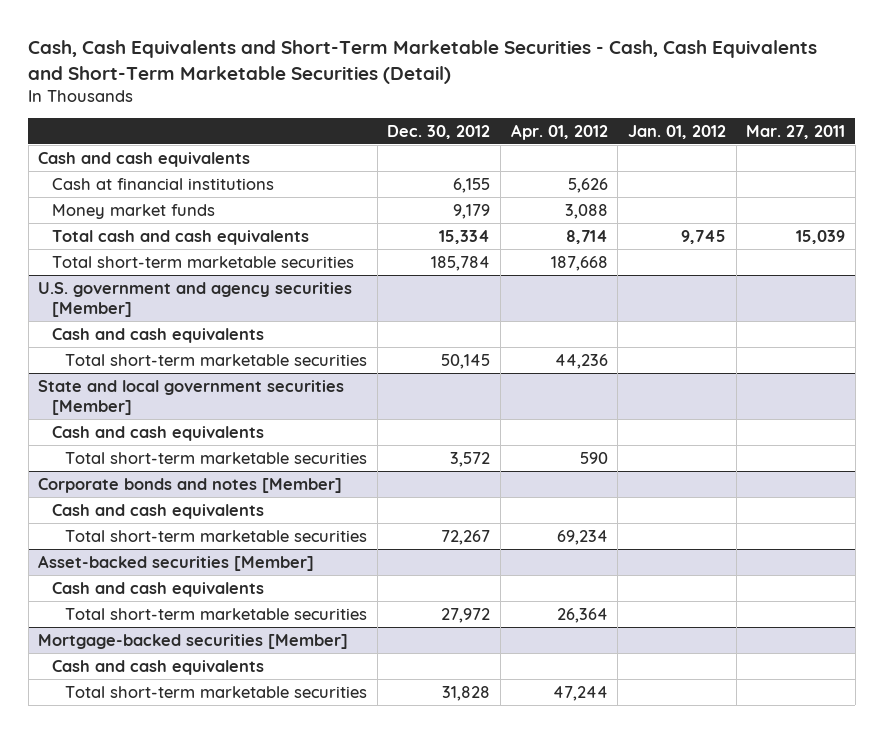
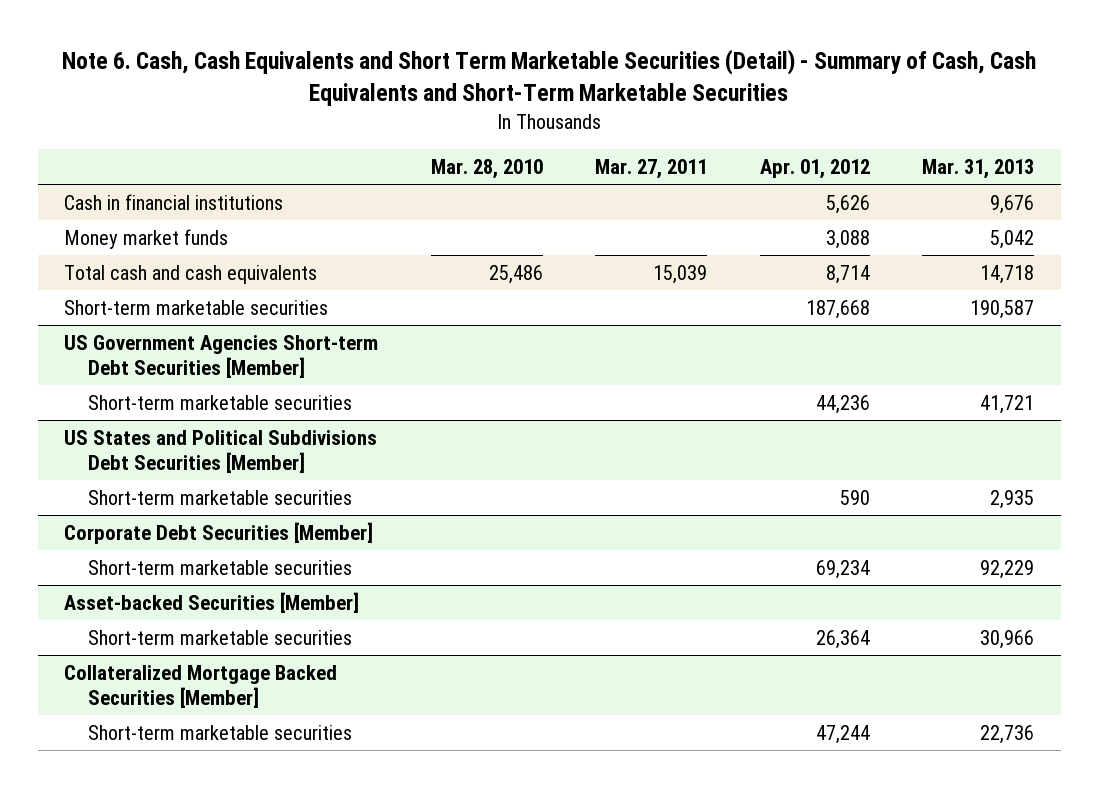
- Cash, Cash Equivalents and Short-Term Marketable Securities - Cash, Cash Equivalents and Short-Term Marketable Securities (Detail)
+ Note 6. Cash, Cash Equivalents and Short Term Marketable Securities (Detail) - Summary of Cash, Cash Equivalents and Short-Term Marketable Securities
- | Dec. 30, 2012 | Apr. 01, 2012 | Jan. 01, 2012 | Mar. 27, 2011
+ | Mar. 28, 2010 | Mar. 27, 2011 | Apr. 01, 2012 | Mar. 31, 2013
- Cash and cash equivalents
- Cash at financial institutions | 6,155 | 5,626 | |
+ Cash in financial institutions | | | 5,626 | 9,676
- Total short-term marketable securities | 185,784 | 187,668 | |
- U.S. government and agency securities [Member]
- Cash and cash equivalents
- Total short-term marketable securities | 50,145 | 44,236 | |
- State and local government securities [Member]
- Cash and cash equivalents
- Total short-term marketable securities | 3,572 | 590 | |
- Corporate bonds and notes [Member]
- Cash and cash equivalents
- Total short-term marketable securities | 72,267 | 69,234 | |
- Asset-backed securities [Member]
- Cash and cash equivalents
- Total short-term marketable securities | 27,972 | 26,364 | |
- Mortgage-backed securities [Member]
- Cash and cash equivalents
- Total short-term marketable securities | 31,828 | 47,244 | |
+ Short-term marketable securities | | | 187,668 | 190,587
+ US Government Agencies Short-term Debt Securities [Member]
+ Short-term marketable securities | | | 44,236 | 41,721
+ US States and Political Subdivisions Debt Securities [Member]
+ Short-term marketable securities | | | 590 | 2,935
+ Corporate Debt Securities [Member]
+ Short-term marketable securities | | | 69,234 | 92,229
+ Asset-backed Securities [Member]
+ Short-term marketable securities | | | 26,364 | 30,966
+ Collateralized Mortgage Backed Securities [Member]
+ Short-term marketable securities | | | 47,244 | 22,736

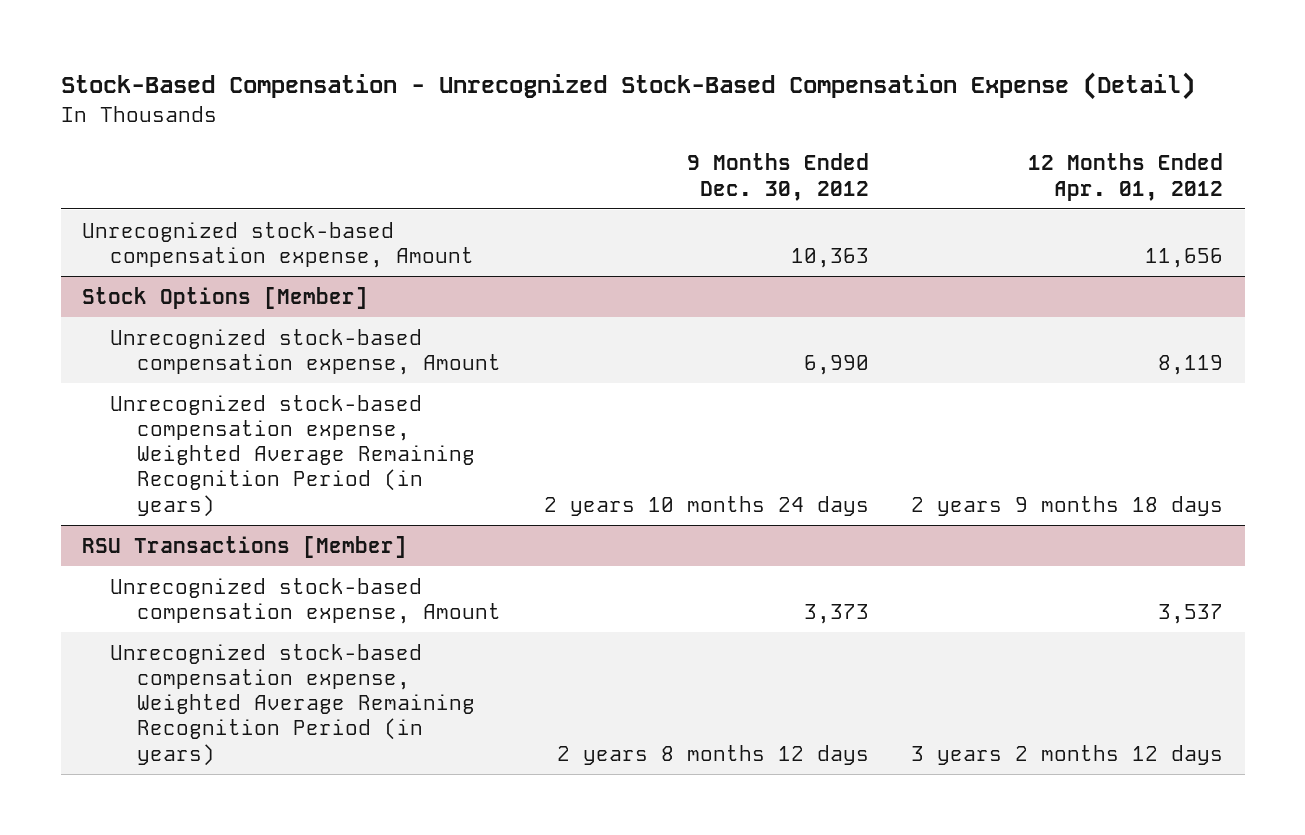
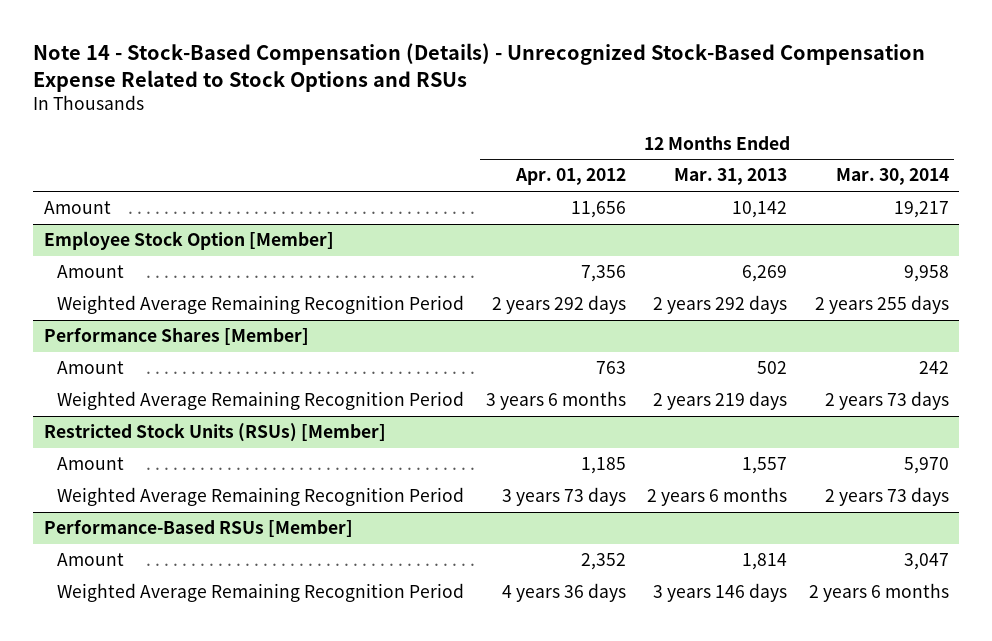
- Stock-Based Compensation - Unrecognized Stock-Based Compensation Expense (Detail)
+ Note 14 - Stock-Based Compensation (Details) - Unrecognized Stock-Based Compensation Expense Related to Stock Options and RSUs
- | 9 Months Ended Dec. 30, 2012 | 12 Months Ended Apr. 01, 2012
+ | 12 Months Ended Apr. 01, 2012 | 12 Months Ended Mar. 31, 2013 | 12 Months Ended Mar. 30, 2014
- Unrecognized stock-based compensation expense, Amount | 10,363 | 11,656
- Stock Options [Member]
- Unrecognized stock-based compensation expense, Amount | 6,990 | 8,119
- Unrecognized stock-based compensation expense, Weighted Average Remaining Recognition Period (in years) | 2 years 10 months 24 days | 2 years 9 months 18 days
- RSU Transactions [Member]
- Unrecognized stock-based compensation expense, Amount | 3,373 | 3,537
- Unrecognized stock-based compensation expense, Weighted Average Remaining Recognition Period (in years) | 2 years 8 months 12 days | 3 years 2 months 12 days
+ Amount | 11,656 | 10,142 | 19,217
+ Employee Stock Option [Member]
+ Amount | 7,356 | 6,269 | 9,958
+ Weighted Average Remaining Recognition Period | 2 years 292 days | 2 years 292 days | 2 years 255 days
+ Performance Shares [Member]
+ Amount | 763 | 502 | 242
+ Weighted Average Remaining Recognition Period | 3 years 6 months | 2 years 219 days | 2 years 73 days
+ Restricted Stock Units (RSUs) [Member]
+ Amount | 1,185 | 1,557 | 5,970
+ Weighted Average Remaining Recognition Period | 3 years 73 days | 2 years 6 months | 2 years 73 days
+ Performance-Based RSUs [Member]
+ Amount | 2,352 | 1,814 | 3,047
+ Weighted Average Remaining Recognition Period | 4 years 36 days | 3 years 146 days | 2 years 6 months

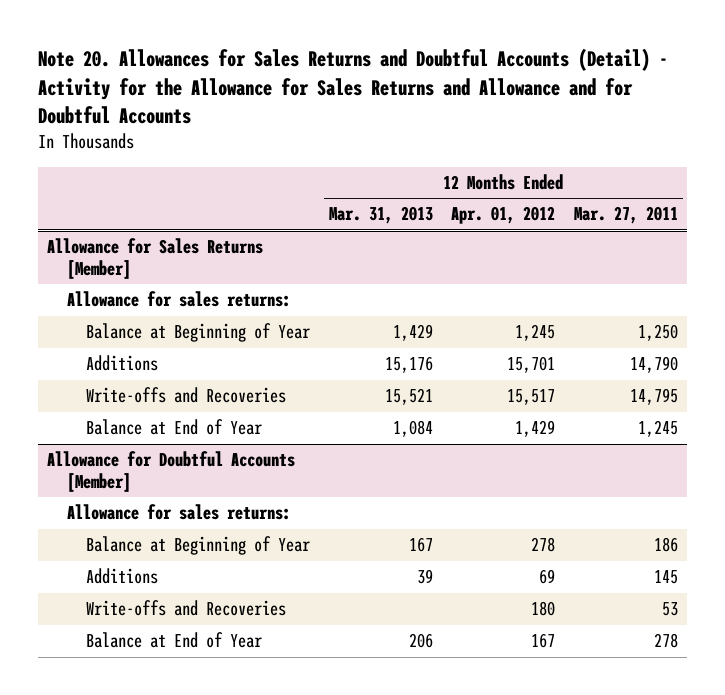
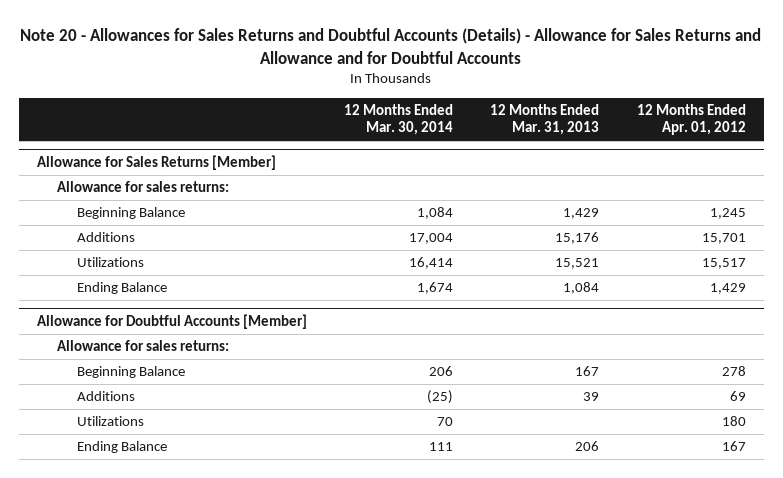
- Note 20. Allowances for Sales Returns and Doubtful Accounts (Detail) - Activity for the Allowance for Sales Returns and Allowance and for Doubtful Accounts
+ Note 20 - Allowances for Sales Returns and Doubtful Accounts (Details) - Allowance for Sales Returns and Allowance and for Doubtful Accounts
- | 12 Months Ended Mar. 31, 2013 | 12 Months Ended Apr. 01, 2012 | 12 Months Ended Mar. 27, 2011
+ | 12 Months Ended Mar. 30, 2014 | 12 Months Ended Mar. 31, 2013 | 12 Months Ended Apr. 01, 2012
@ Allowance for Sales Returns [Member]
- Balance at Beginning of Year | 1,429 | 1,245 | 1,250
+ Beginning Balance | 1,084 | 1,429 | 1,245
- Write-offs and Recoveries | 15,521 | 15,517 | 14,795
- Balance at End of Year | 1,084 | 1,429 | 1,245
+ Utilizations | 16,414 | 15,521 | 15,517
+ Ending Balance | 1,674 | 1,084 | 1,429
@ Allowance for Doubtful Accounts [Member]
- Balance at Beginning of Year | 167 | 278 | 186
+ Beginning Balance | 206 | 167 | 278
- Write-offs and Recoveries | | 180 | 53
- Balance at End of Year | 206 | 167 | 278
+ Utilizations | 70 | | 180
+ Ending Balance | 111 | 206 | 167

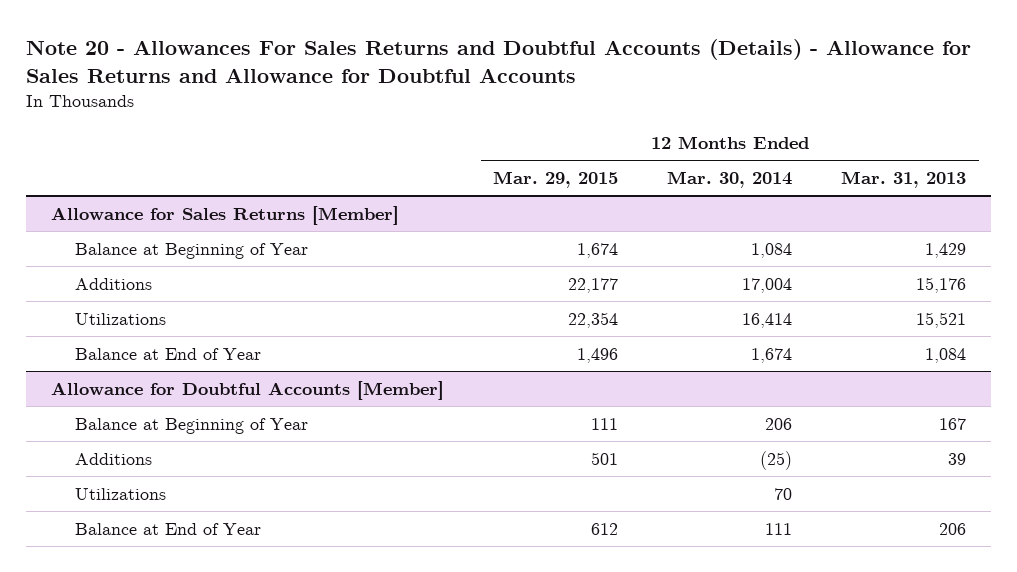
- Note 20 - Allowances for Sales Returns and Doubtful Accounts (Details) - Allowance for Sales Returns and Allowance and for Doubtful Accounts
+ Note 20 - Allowances For Sales Returns and Doubtful Accounts (Details) - Allowance for Sales Returns and Allowance for Doubtful Accounts
- | 12 Months Ended Mar. 30, 2014 | 12 Months Ended Mar. 31, 2013 | 12 Months Ended Apr. 01, 2012
+ | 12 Months Ended Mar. 29, 2015 | 12 Months Ended Mar. 30, 2014 | 12 Months Ended Mar. 31, 2013
@ Allowance for Sales Returns [Member]
- Allowance for sales returns:
- Beginning Balance | 1,084 | 1,429 | 1,245
+ Balance at Beginning of Year | 1,674 | 1,084 | 1,429
- Ending Balance | 1,674 | 1,084 | 1,429
+ Balance at End of Year | 1,496 | 1,674 | 1,084
@ Allowance for Doubtful Accounts [Member]
- Allowance for sales returns:
- Beginning Balance | 206 | 167 | 278
+ Balance at Beginning of Year | 111 | 206 | 167
- Ending Balance | 111 | 206 | 167
+ Balance at End of Year | 612 | 111 | 206

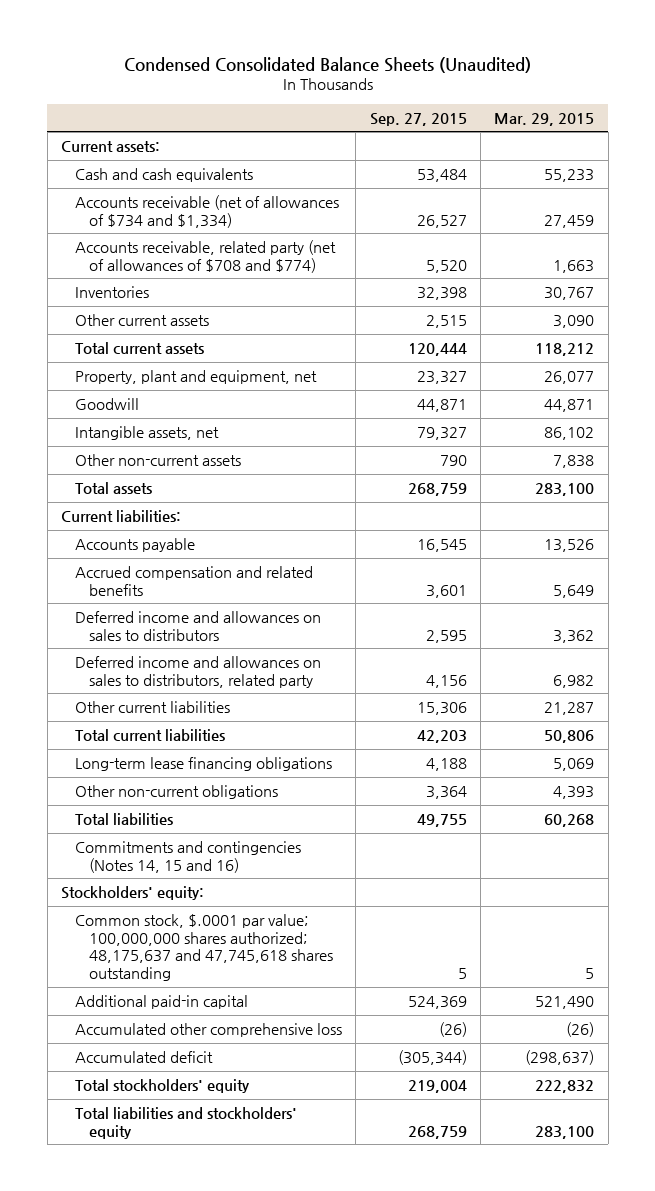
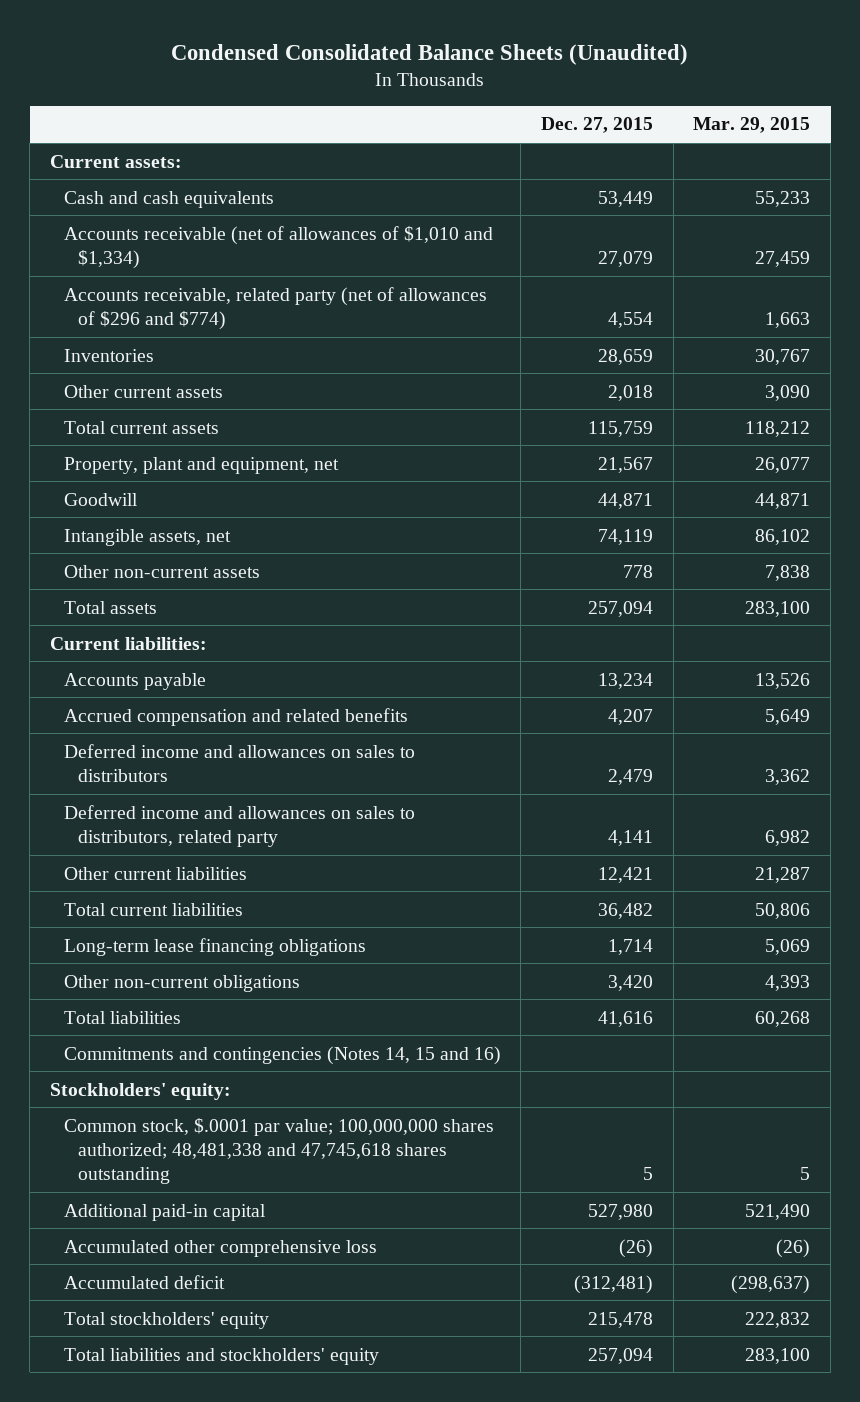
- | Sep. 27, 2015 | Mar. 29, 2015
+ | Dec. 27, 2015 | Mar. 29, 2015
- Accounts receivable (net of allowances of $734 and $1,334) | 26,527 | 27,459
- Accounts receivable, related party (net of allowances of $708 and $774) | 5,520 | 1,663
+ Accounts receivable (net of allowances of $1,010 and $1,334) | 27,079 | 27,459
+ Accounts receivable, related party (net of allowances of $296 and $774) | 4,554 | 1,663
- Common stock, $.0001 par value; 100,000,000 shares authorized; 48,175,637 and 47,745,618 shares outstanding | 5 | 5
+ Common stock, $.0001 par value; 100,000,000 shares authorized; 48,481,338 and 47,745,618 shares outstanding | 5 | 5

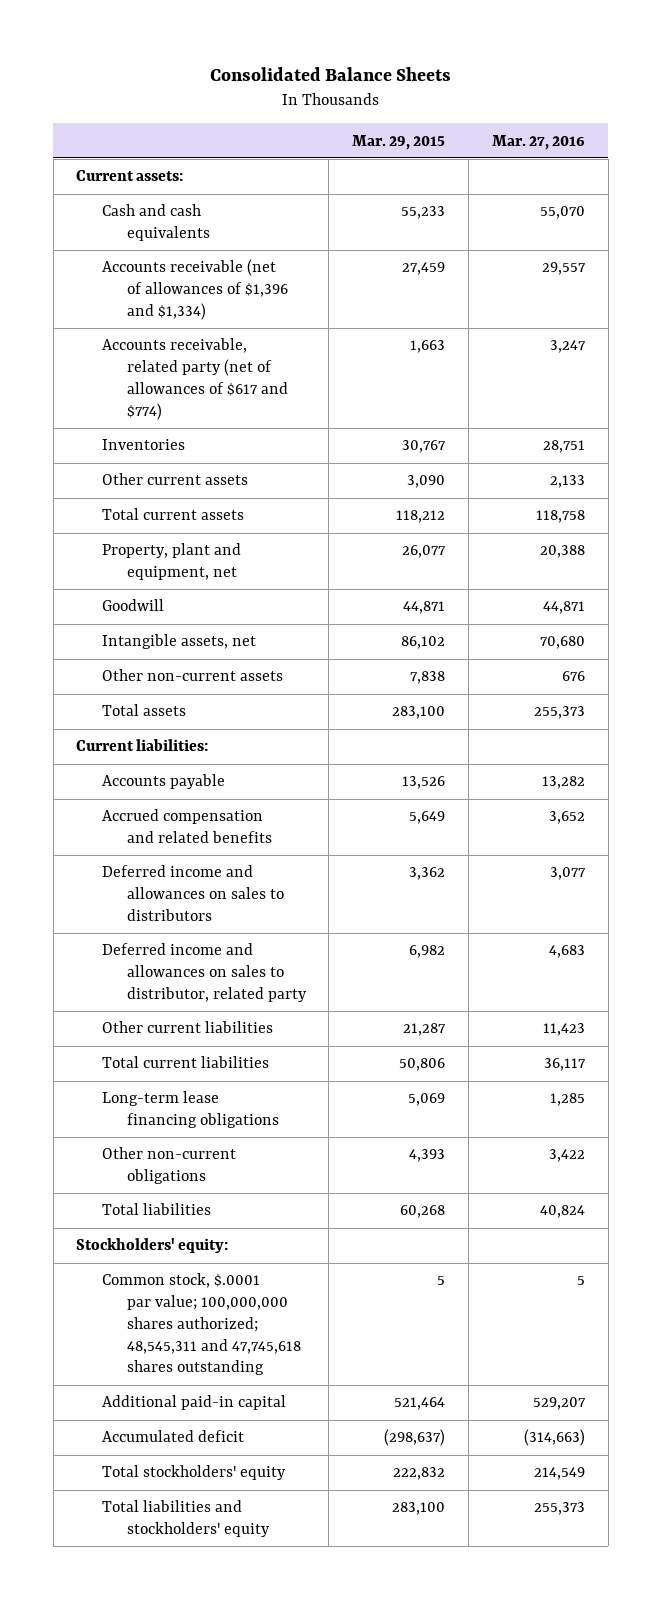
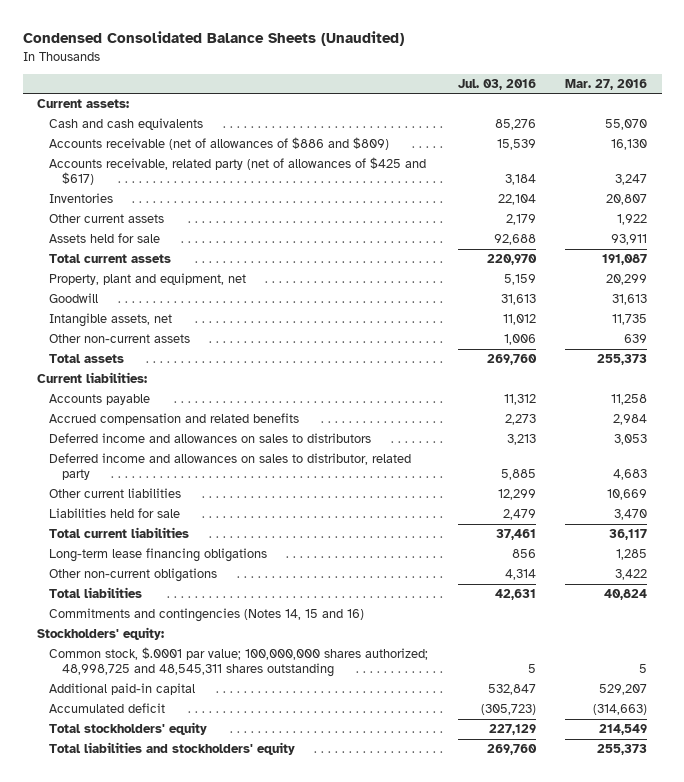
- Consolidated Balance Sheets
+ Condensed Consolidated Balance Sheets (Unaudited)
- | Mar. 29, 2015 | Mar. 27, 2016
+ | Jul. 03, 2016 | Mar. 27, 2016
- Accounts receivable (net of allowances of $1,396 and $1,334) | 27,459 | 29,557
- Accounts receivable, related party (net of allowances of $617 and $774) | 1,663 | 3,247
- Inventories | 30,767 | 28,751
- Other current assets | 3,090 | 2,133
- Total current assets | 118,212 | 118,758
- Property, plant and equipment, net | 26,077 | 20,388
- Goodwill | 44,871 | 44,871
- Intangible assets, net | 86,102 | 70,680
- Other non-current assets | 7,838 | 676
+ Accounts receivable (net of allowances of $886 and $809) | 15,539 | 16,130
+ Accounts receivable, related party (net of allowances of $425 and $617) | 3,184 | 3,247
+ Inventories | 22,104 | 20,807
+ Other current assets | 2,179 | 1,922
+ Assets held for sale | 92,688 | 93,911
+ Total current assets | 220,970 | 191,087
+ Property, plant and equipment, net | 5,159 | 20,299
+ Goodwill | 31,613 | 31,613
+ Intangible assets, net | 11,012 | 11,735
+ Other non-current assets | 1,006 | 639
- Accounts payable | 13,526 | 13,282
- Accrued compensation and related benefits | 5,649 | 3,652
- Deferred income and allowances on sales to distributors | 3,362 | 3,077
+ Accounts payable | 11,312 | 11,258
+ Accrued compensation and related benefits | 2,273 | 2,984
+ Deferred income and allowances on sales to distributors | 3,213 | 3,053
- Other current liabilities | 21,287 | 11,423
+ Other current liabilities | 12,299 | 10,669
+ Liabilities held for sale | 2,479 | 3,470
+ Commitments and contingencies (Notes 14, 15 and 16)
- Common stock, $.0001 par value; 100,000,000 shares authorized; 48,545,311 and 47,745,618 shares outstanding | 5 | 5
+ Common stock, $.0001 par value; 100,000,000 shares authorized; 48,998,725 and 48,545,311 shares outstanding | 5 | 5

